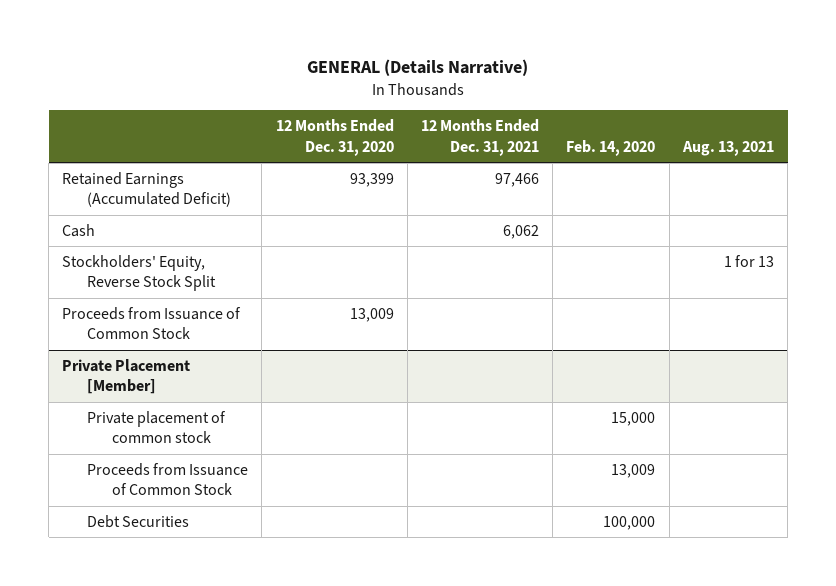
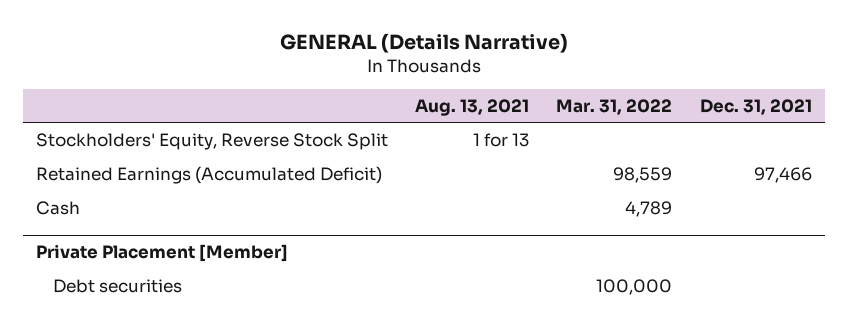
- | 12 Months Ended Dec. 31, 2020 | 12 Months Ended Dec. 31, 2021 | Feb. 14, 2020 | Aug. 13, 2021
+ | Aug. 13, 2021 | Mar. 31, 2022 | Dec. 31, 2021
moved up: Stockholders' Equity, Reverse Stock Split | 1 for 13 | |
- Proceeds from Issuance of Common Stock | 13,009 | | |
@ Private Placement [Member]
- Private placement of common stock | | | 15,000 |
- Proceeds from Issuance of Common Stock | | | 13,009 |
- Debt Securities | | | 100,000 |
+ Debt securities | | 100,000 |

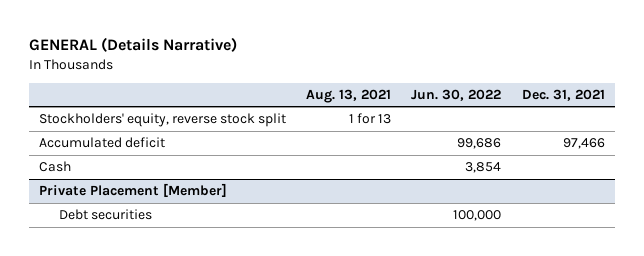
- | Aug. 13, 2021 | Mar. 31, 2022 | Dec. 31, 2021
+ | Aug. 13, 2021 | Jun. 30, 2022 | Dec. 31, 2021
- Stockholders' Equity, Reverse Stock Split | 1 for 13 | |
- Retained Earnings (Accumulated Deficit) | | 98,559 | 97,466
+ Stockholders' equity, reverse stock split | 1 for 13 | |
+ Accumulated deficit | | 99,686 | 97,466

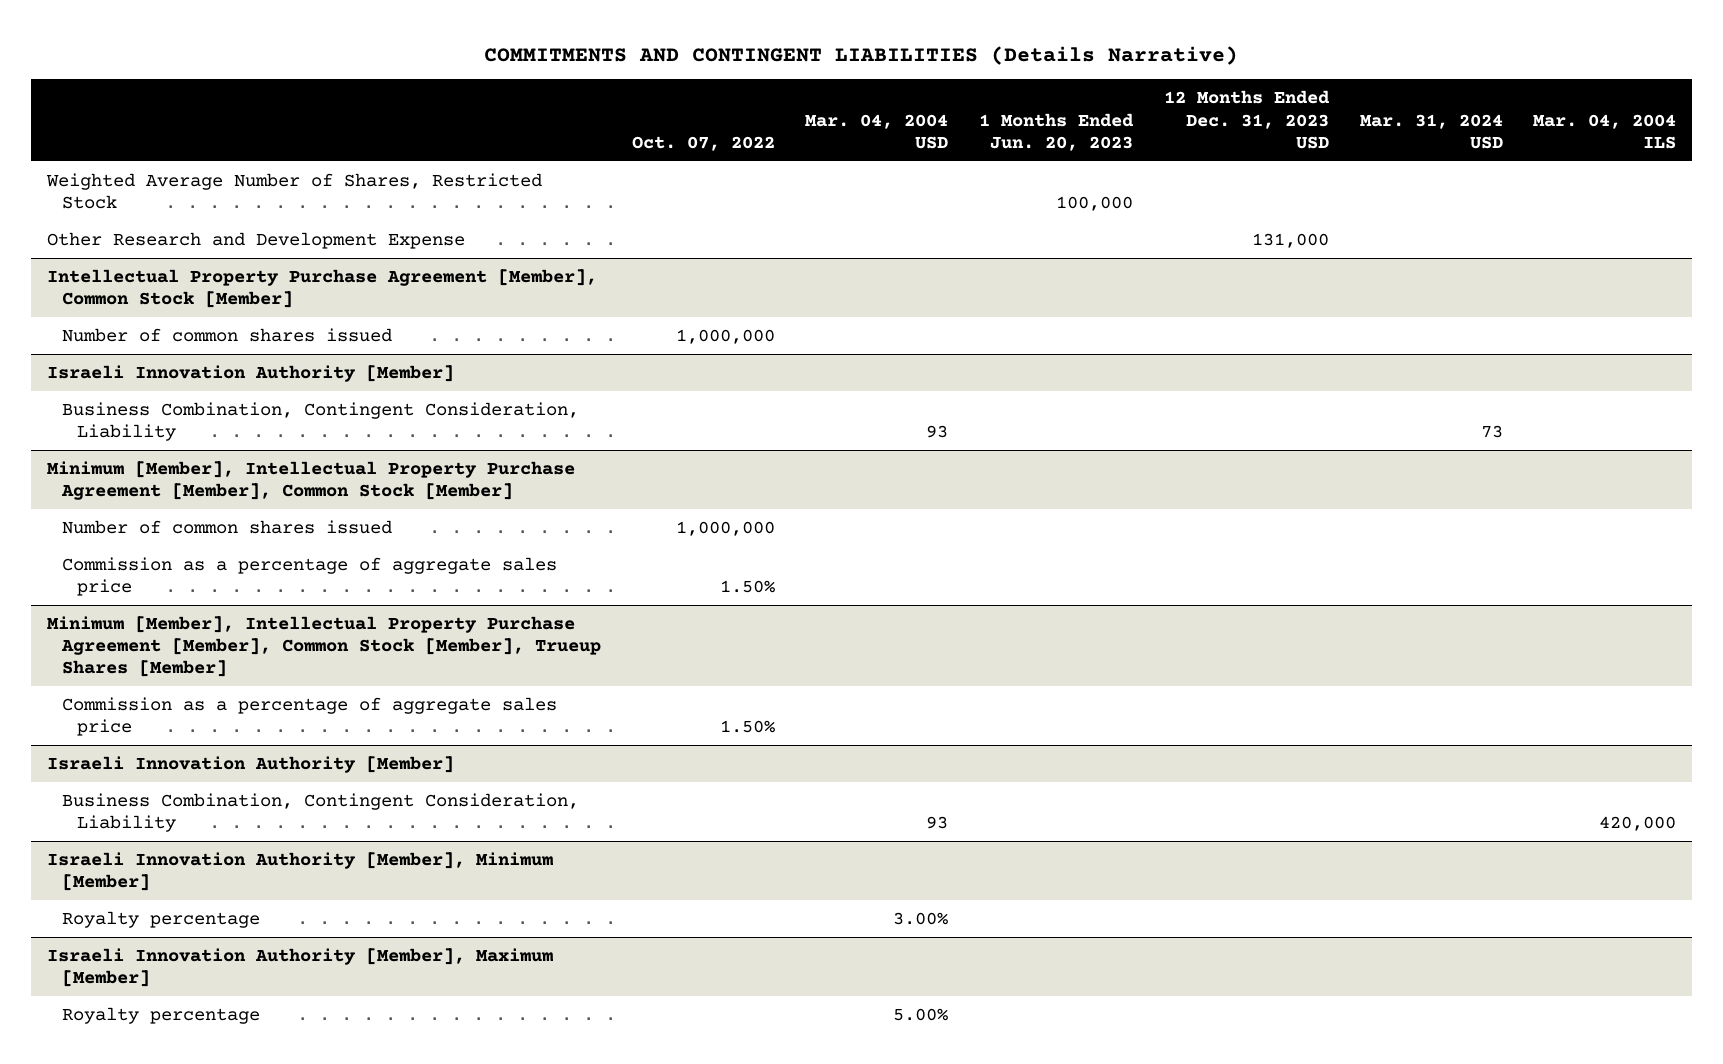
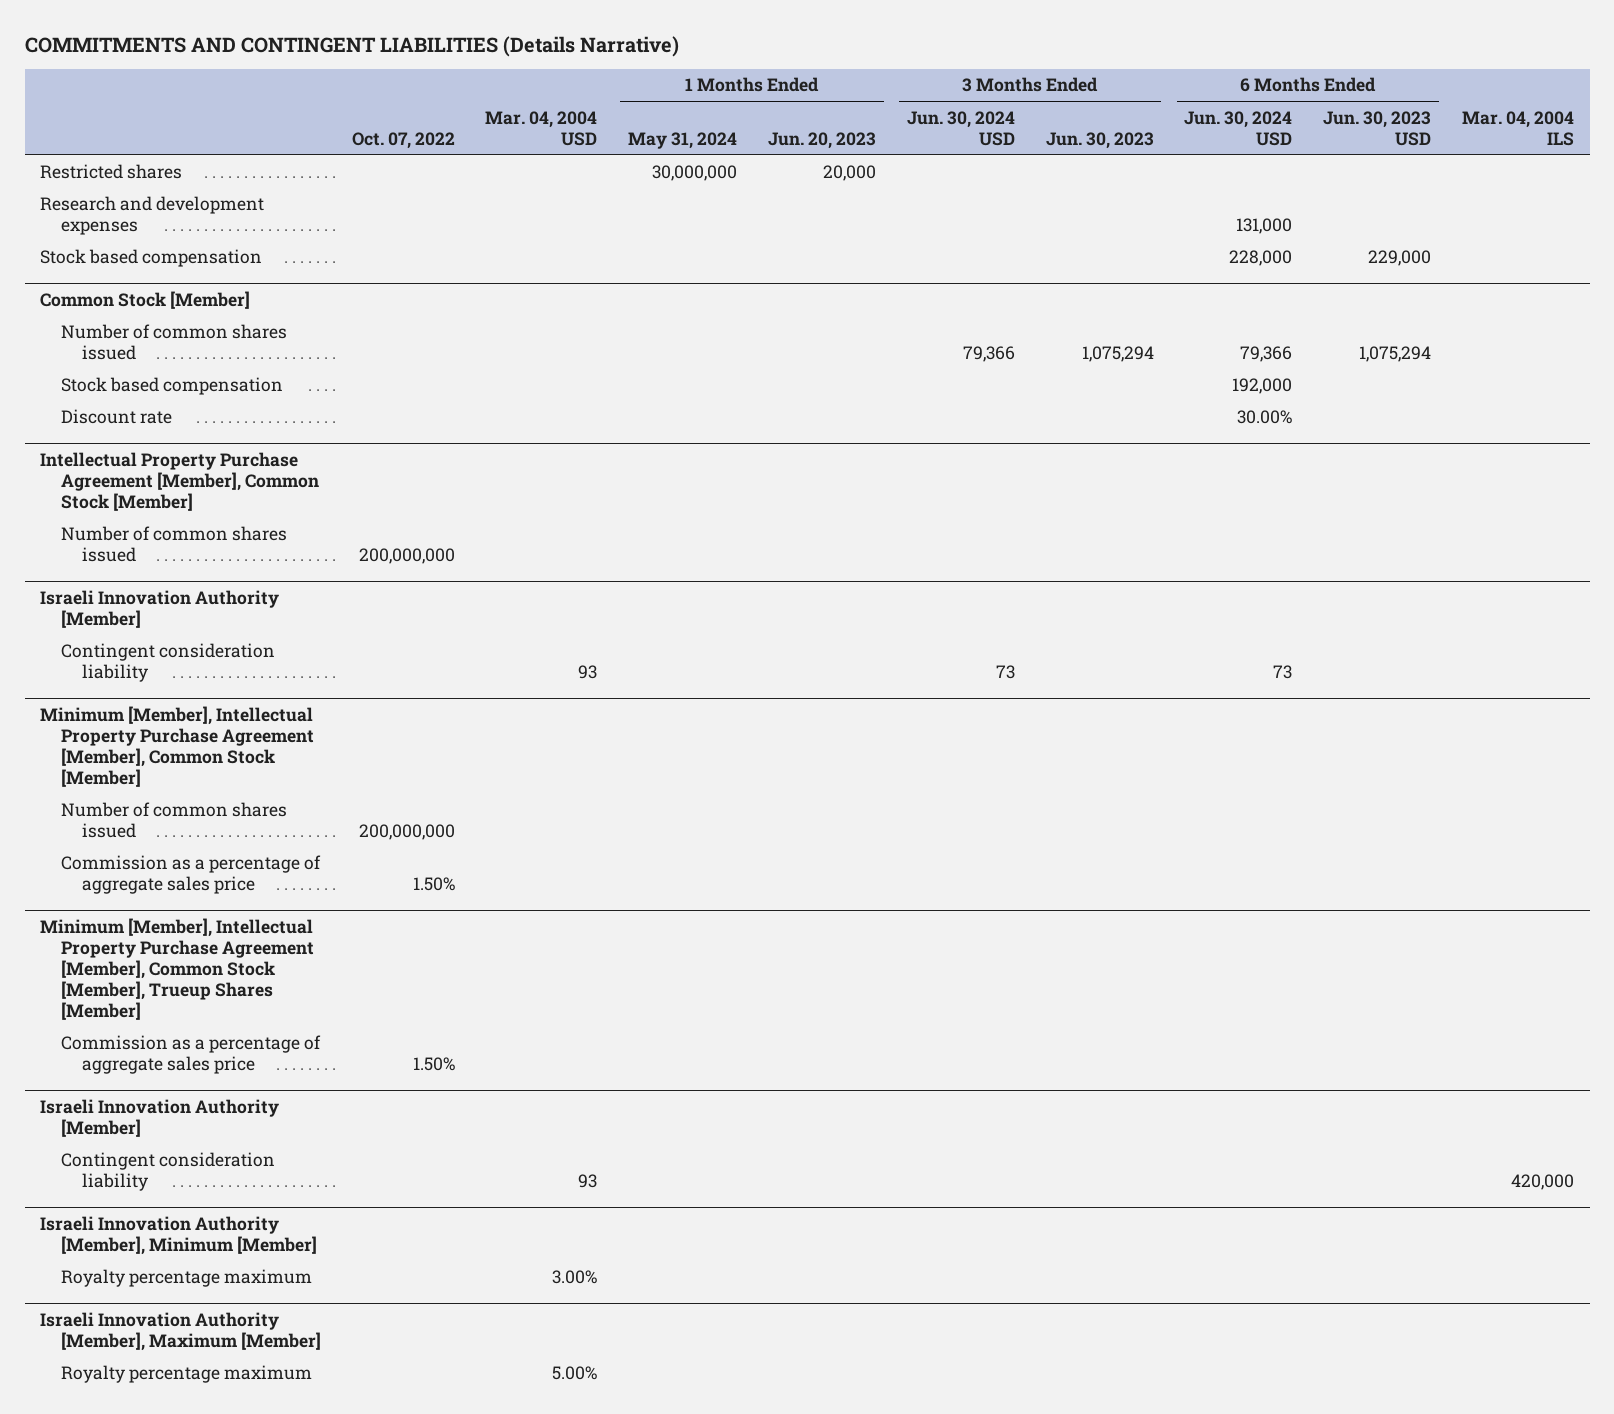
- | Oct. 07, 2022 | Mar. 04, 2004 USD | 1 Months Ended Jun. 20, 2023 | 12 Months Ended Dec. 31, 2023 USD | Mar. 31, 2024 USD | Mar. 04, 2004 ILS
+ | Oct. 07, 2022 | Mar. 04, 2004 USD | 1 Months Ended May 31, 2024 | 1 Months Ended Jun. 20, 2023 | 3 Months Ended Jun. 30, 2024 USD | 3 Months Ended Jun. 30, 2023 | 6 Months Ended Jun. 30, 2024 USD | 6 Months Ended Jun. 30, 2023 USD | Mar. 04, 2004 ILS
- Weighted Average Number of Shares, Restricted Stock | | | 100,000 | | |
- Other Research and Development Expense | | | | 131,000 | |
+ Restricted shares | | | 30,000,000 | 20,000 | | | | |
+ Research and development expenses | | | | | | | 131,000 | |
+ Stock based compensation | | | | | | | 228,000 | 229,000 |
+ Common Stock [Member]
+ Number of common shares issued | | | | | 79,366 | 1,075,294 | 79,366 | 1,075,294 |
+ Stock based compensation | | | | | | | 192,000 | |
+ Discount rate | | | | | | | 30.00% | |
@ Intellectual Property Purchase Agreement [Member], Common Stock [Member]
- Number of common shares issued | 1,000,000 | | | | |
+ Number of common shares issued | 200,000,000 | | | | | | | |
@ Israeli Innovation Authority [Member]
- Business Combination, Contingent Consideration, Liability | | 93 | | | 73 |
+ Contingent consideration liability | | 93 | | | 73 | | 73 | |
@ Minimum [Member], Intellectual Property Purchase Agreement [Member], Common Stock [Member]
- Number of common shares issued | 1,000,000 | | | | |
+ Number of common shares issued | 200,000,000 | | | | | | | |
@ Israeli Innovation Authority [Member]
- Business Combination, Contingent Consideration, Liability | | 93 | | | | 420,000
+ Contingent consideration liability | | 93 | | | | | | | 420,000
@ Israeli Innovation Authority [Member], Minimum [Member]
- Royalty percentage | | 3.00% | | | |
+ Royalty percentage maximum | | 3.00% | | | | | | |
@ Israeli Innovation Authority [Member], Maximum [Member]
- Royalty percentage | | 5.00% | | | |
+ Royalty percentage maximum | | 5.00% | | | | | | |

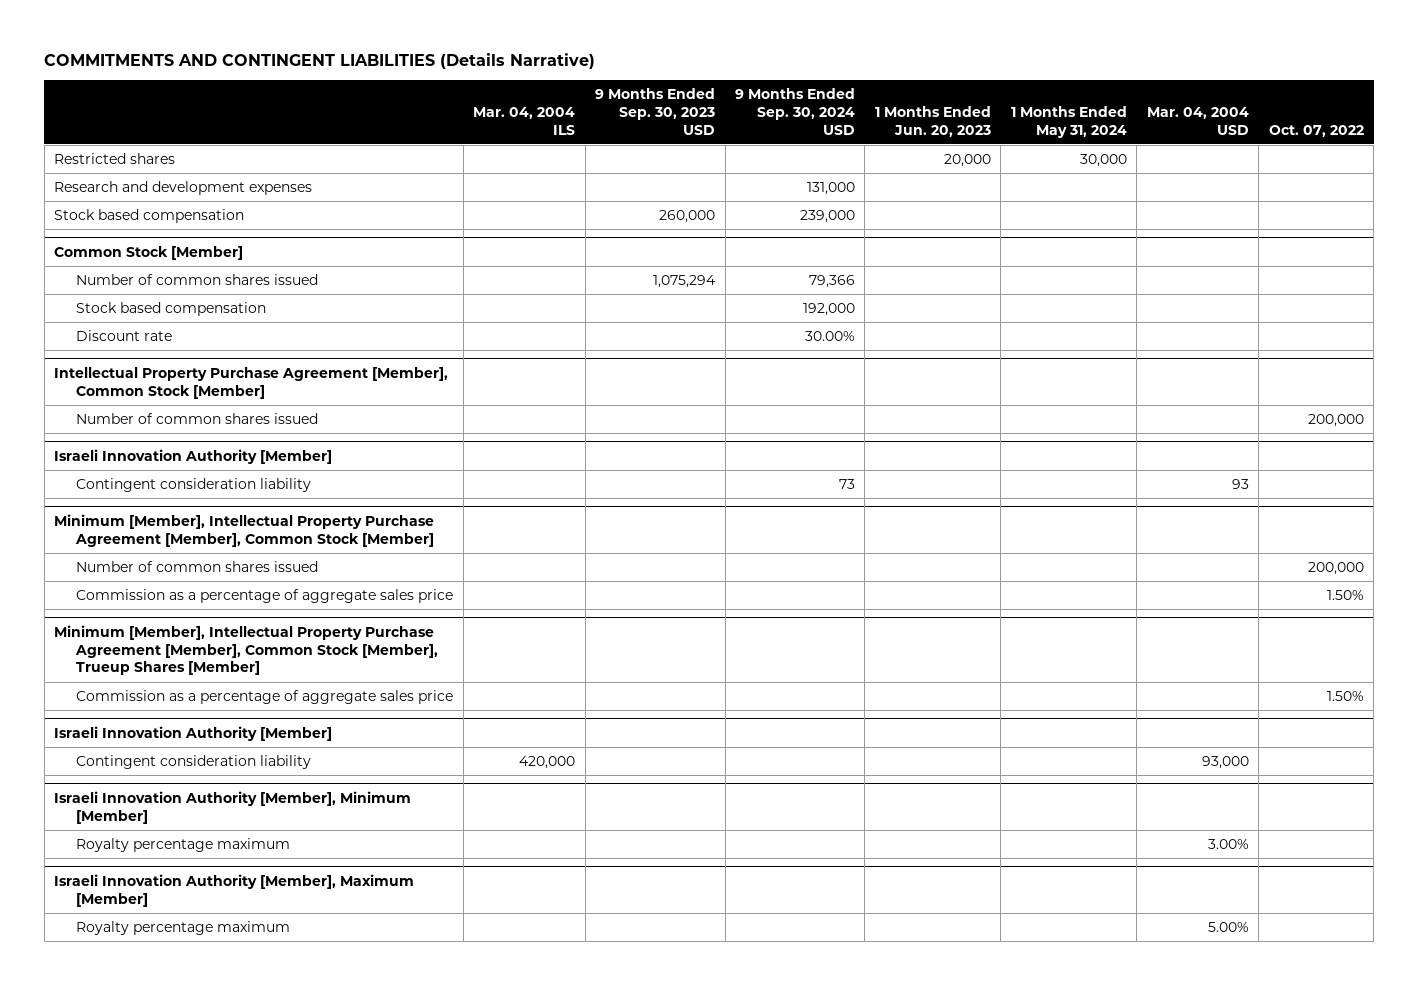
- | Oct. 07, 2022 | Mar. 04, 2004 USD | 1 Months Ended May 31, 2024 | 1 Months Ended Jun. 20, 2023 | 3 Months Ended Jun. 30, 2024 USD | 3 Months Ended Jun. 30, 2023 | 6 Months Ended Jun. 30, 2024 USD | 6 Months Ended Jun. 30, 2023 USD | Mar. 04, 2004 ILS
+ | Mar. 04, 2004 ILS | 9 Months Ended Sep. 30, 2023 USD | 9 Months Ended Sep. 30, 2024 USD | 1 Months Ended Jun. 20, 2023 | 1 Months Ended May 31, 2024 | Mar. 04, 2004 USD | Oct. 07, 2022
- Restricted shares | | | 30,000,000 | 20,000 | | | | |
+ Restricted shares | | | | 20,000 | 30,000 | |
@ Intellectual Property Purchase Agreement [Member], Common Stock [Member]
- Number of common shares issued | 200,000,000 | | | | | | | |
+ Number of common shares issued | | | | | | | 200,000
@ Minimum [Member], Intellectual Property Purchase Agreement [Member], Common Stock [Member]
- Number of common shares issued | 200,000,000 | | | | | | | |
+ Number of common shares issued | | | | | | | 200,000
@ Israeli Innovation Authority [Member]
- Contingent consideration liability | | 93 | | | | | | | 420,000
+ Contingent consideration liability | 420,000 | | | | | 93,000 |

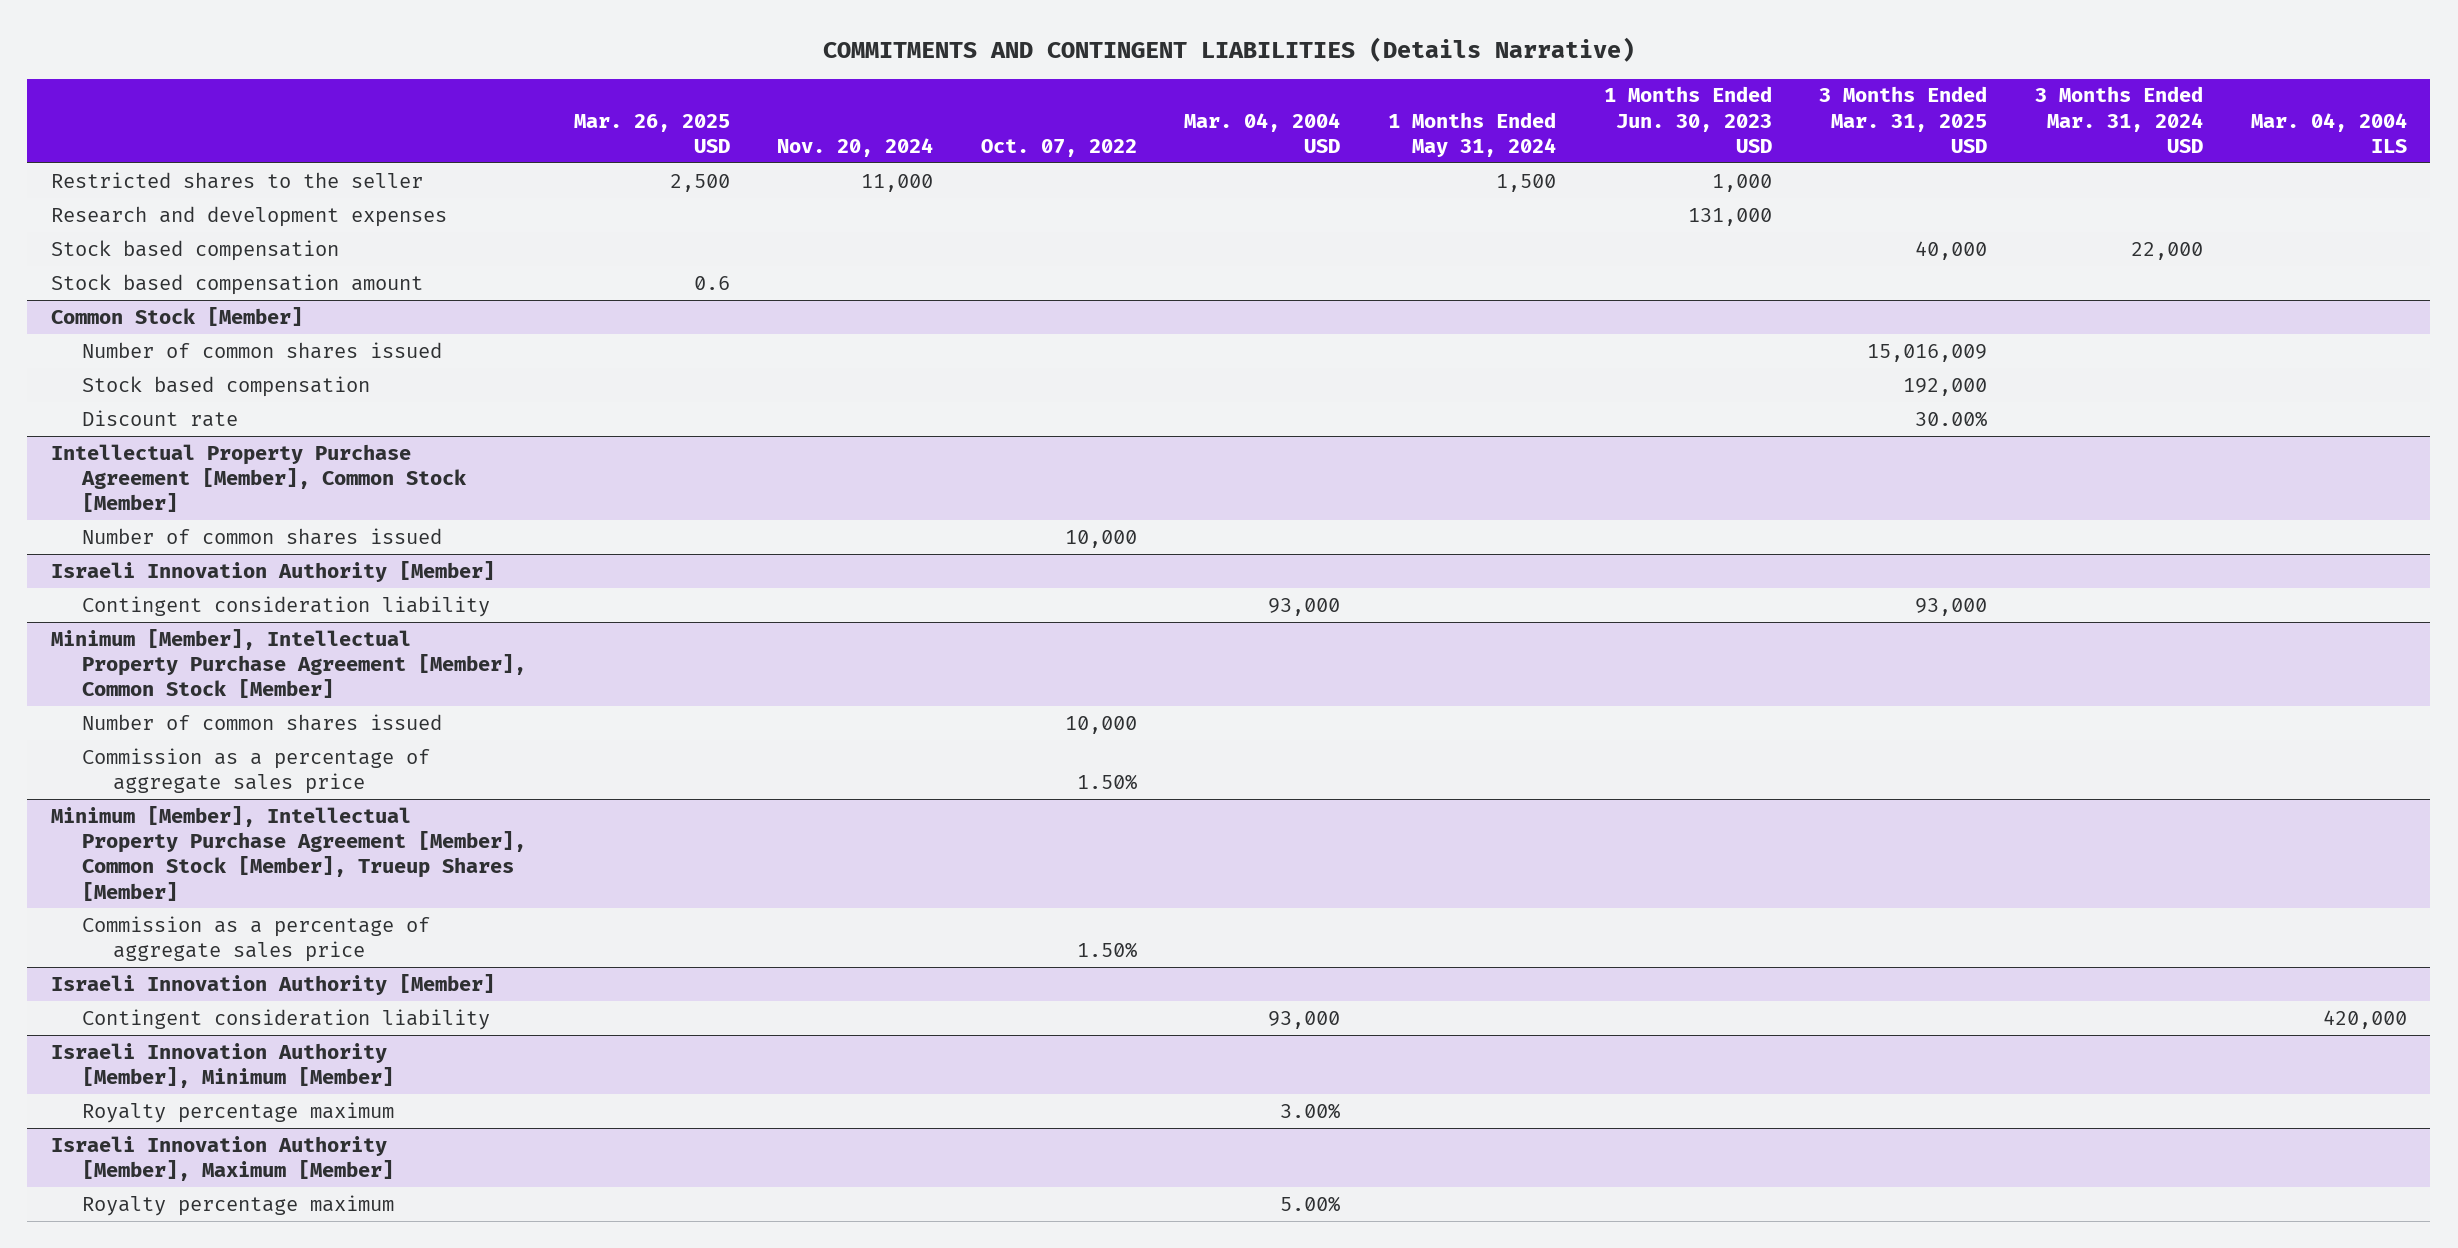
- | Mar. 04, 2004 ILS | 9 Months Ended Sep. 30, 2023 USD | 9 Months Ended Sep. 30, 2024 USD | 1 Months Ended Jun. 20, 2023 | 1 Months Ended May 31, 2024 | Mar. 04, 2004 USD | Oct. 07, 2022
+ | Mar. 26, 2025 USD | Nov. 20, 2024 | Oct. 07, 2022 | Mar. 04, 2004 USD | 1 Months Ended May 31, 2024 | 1 Months Ended Jun. 30, 2023 USD | 3 Months Ended Mar. 31, 2025 USD | 3 Months Ended Mar. 31, 2024 USD | Mar. 04, 2004 ILS
- Restricted shares | | | | 20,000 | 30,000 | |
+ Restricted shares to the seller | 2,500 | 11,000 | | | 1,500 | 1,000 | | |
+ Stock based compensation amount | 0.6 | | | | | | | |
@ Intellectual Property Purchase Agreement [Member], Common Stock [Member]
- Number of common shares issued | | | | | | | 200,000
+ Number of common shares issued | | | 10,000 | | | | | |
@ Israeli Innovation Authority [Member]
- Contingent consideration liability | | | 73 | | | 93 |
+ Contingent consideration liability | | | | 93,000 | | | 93,000 | |
@ Minimum [Member], Intellectual Property Purchase Agreement [Member], Common Stock [Member]
- Number of common shares issued | | | | | | | 200,000
+ Number of common shares issued | | | 10,000 | | | | | |

